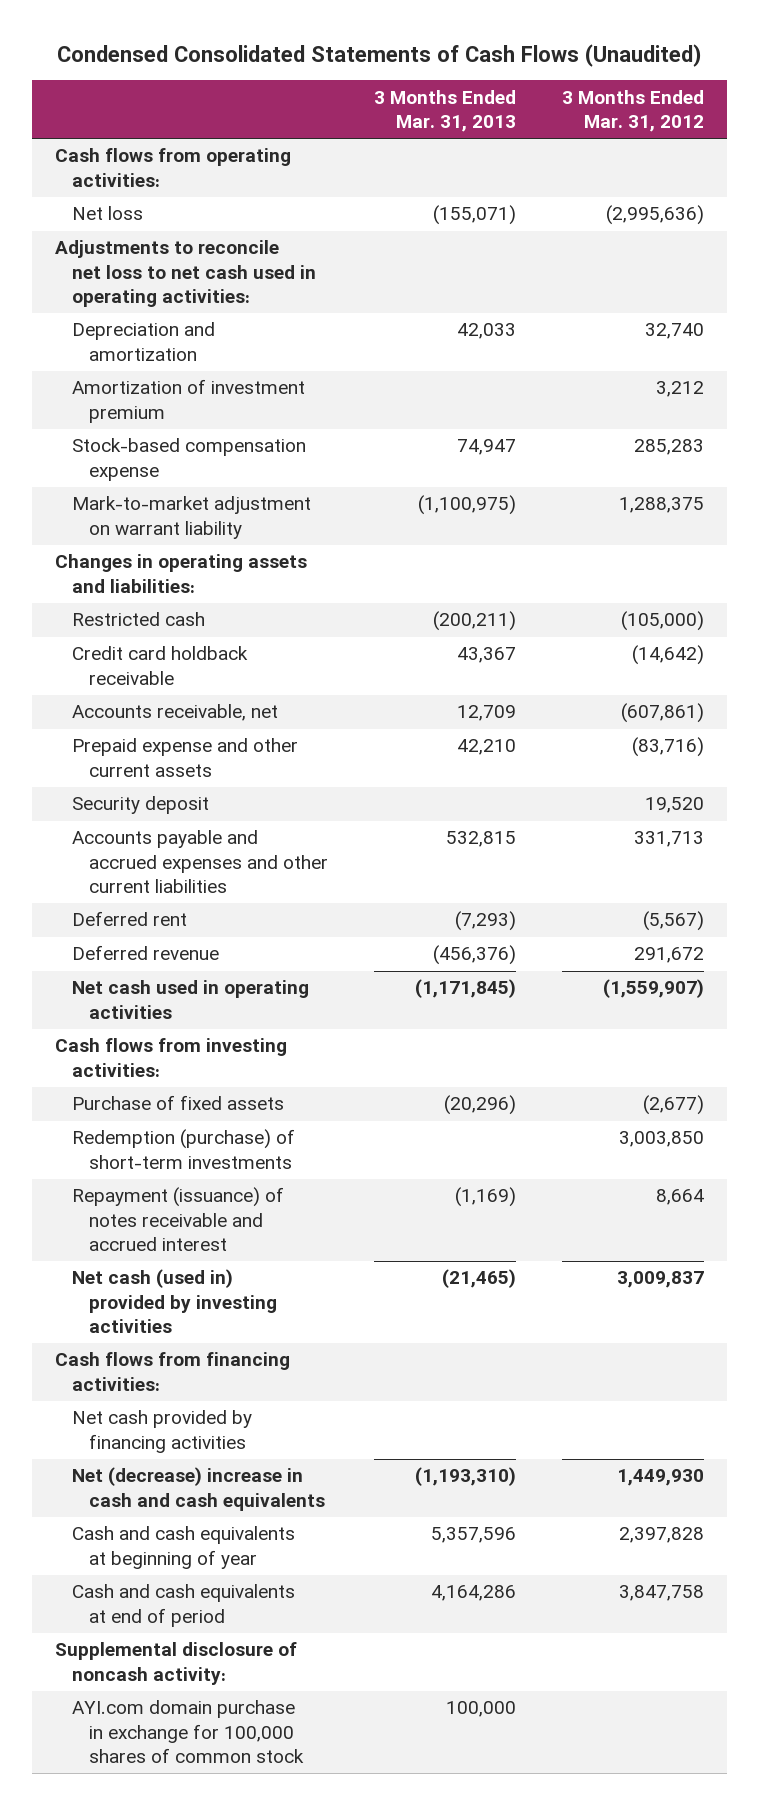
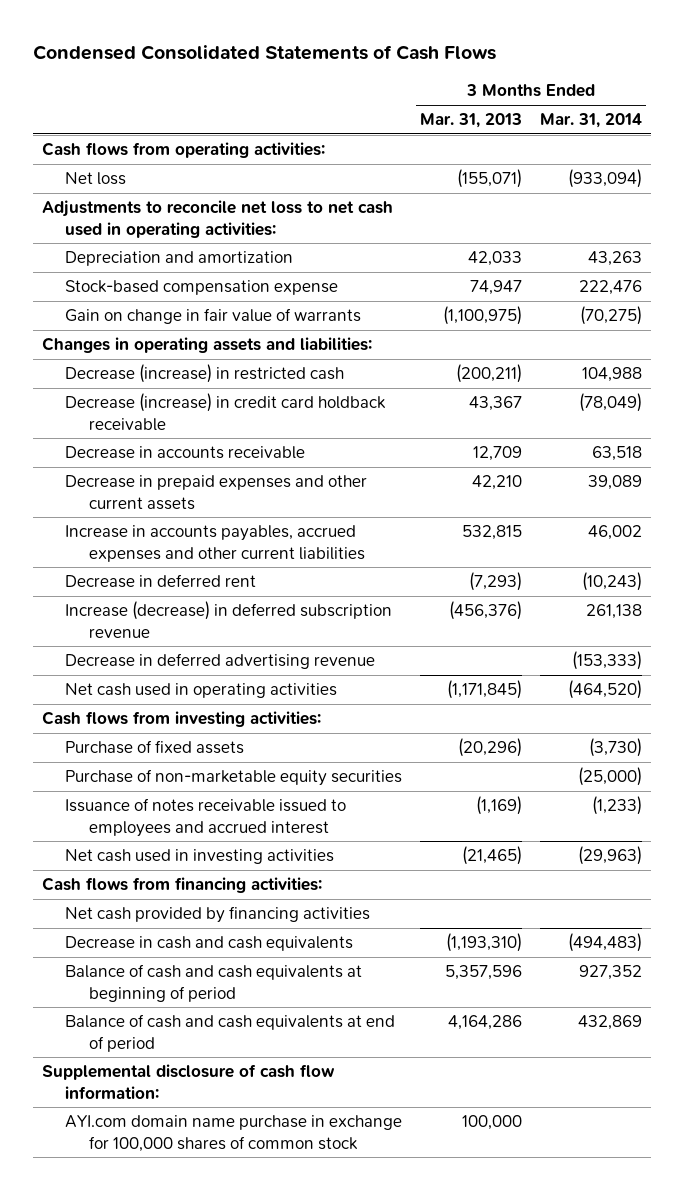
- Condensed Consolidated Statements of Cash Flows (Unaudited)
+ Condensed Consolidated Statements of Cash Flows
- | 3 Months Ended Mar. 31, 2013 | 3 Months Ended Mar. 31, 2012
+ | 3 Months Ended Mar. 31, 2013 | 3 Months Ended Mar. 31, 2014
- Amortization of investment premium | | 3,212
- Mark-to-market adjustment on warrant liability | (1,100,975) | 1,288,375
+ Gain on change in fair value of warrants | (1,100,975) | (70,275)
- Restricted cash | (200,211) | (105,000)
- Credit card holdback receivable | 43,367 | (14,642)
- Accounts receivable, net | 12,709 | (607,861)
- Prepaid expense and other current assets | 42,210 | (83,716)
- Security deposit | | 19,520
- Accounts payable and accrued expenses and other current liabilities | 532,815 | 331,713
- Deferred rent | (7,293) | (5,567)
- Deferred revenue | (456,376) | 291,672
+ Decrease (increase) in restricted cash | (200,211) | 104,988
+ Decrease (increase) in credit card holdback receivable | 43,367 | (78,049)
+ Decrease in accounts receivable | 12,709 | 63,518
+ Decrease in prepaid expenses and other current assets | 42,210 | 39,089
+ Increase in accounts payables, accrued expenses and other current liabilities | 532,815 | 46,002
+ Decrease in deferred rent | (7,293) | (10,243)
+ Increase (decrease) in deferred subscription revenue | (456,376) | 261,138
+ Decrease in deferred advertising revenue | | (153,333)
- Redemption (purchase) of short-term investments | | 3,003,850
- Repayment (issuance) of notes receivable and accrued interest | (1,169) | 8,664
- Net cash (used in) provided by investing activities | (21,465) | 3,009,837
+ Purchase of non-marketable equity securities | | (25,000)
+ Issuance of notes receivable issued to employees and accrued interest | (1,169) | (1,233)
+ Net cash used in investing activities | (21,465) | (29,963)
- Net (decrease) increase in cash and cash equivalents | (1,193,310) | 1,449,930
- Cash and cash equivalents at beginning of year | 5,357,596 | 2,397,828
- Cash and cash equivalents at end of period | 4,164,286 | 3,847,758
- Supplemental disclosure of noncash activity:
- AYI.com domain purchase in exchange for 100,000 shares of common stock | 100,000 |
+ Decrease in cash and cash equivalents | (1,193,310) | (494,483)
+ Balance of cash and cash equivalents at beginning of period | 5,357,596 | 927,352
+ Balance of cash and cash equivalents at end of period | 4,164,286 | 432,869
+ Supplemental disclosure of cash flow information:
+ AYI.com domain name purchase in exchange for 100,000 shares of common stock | 100,000 |

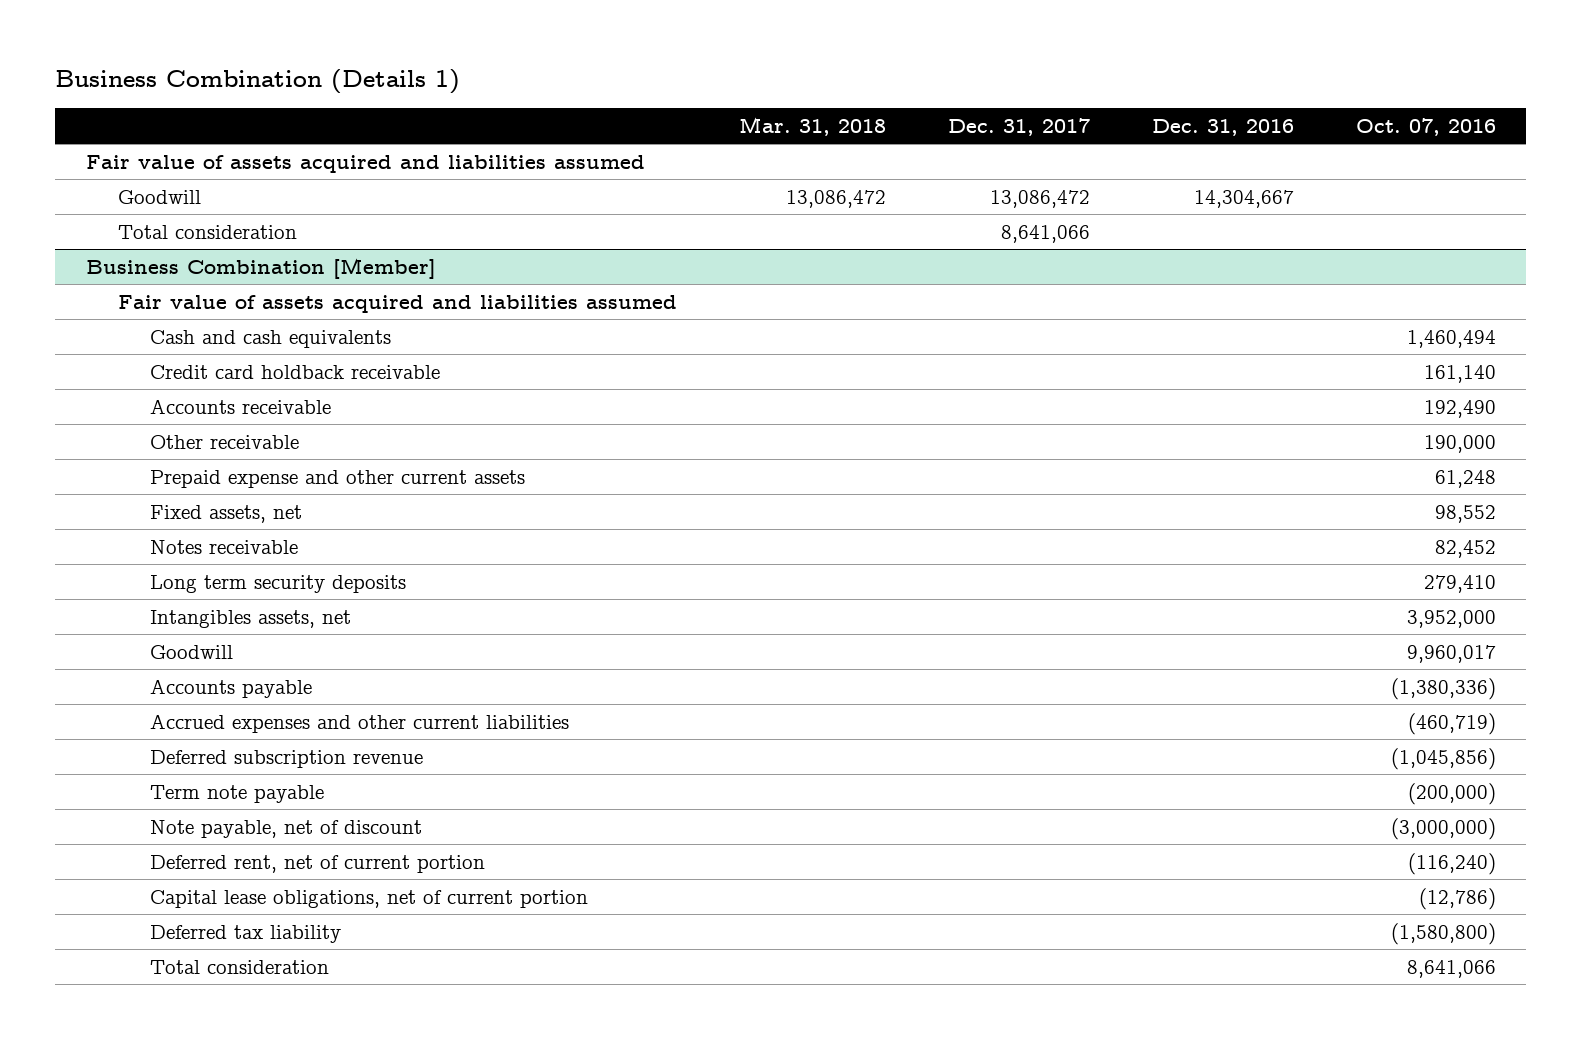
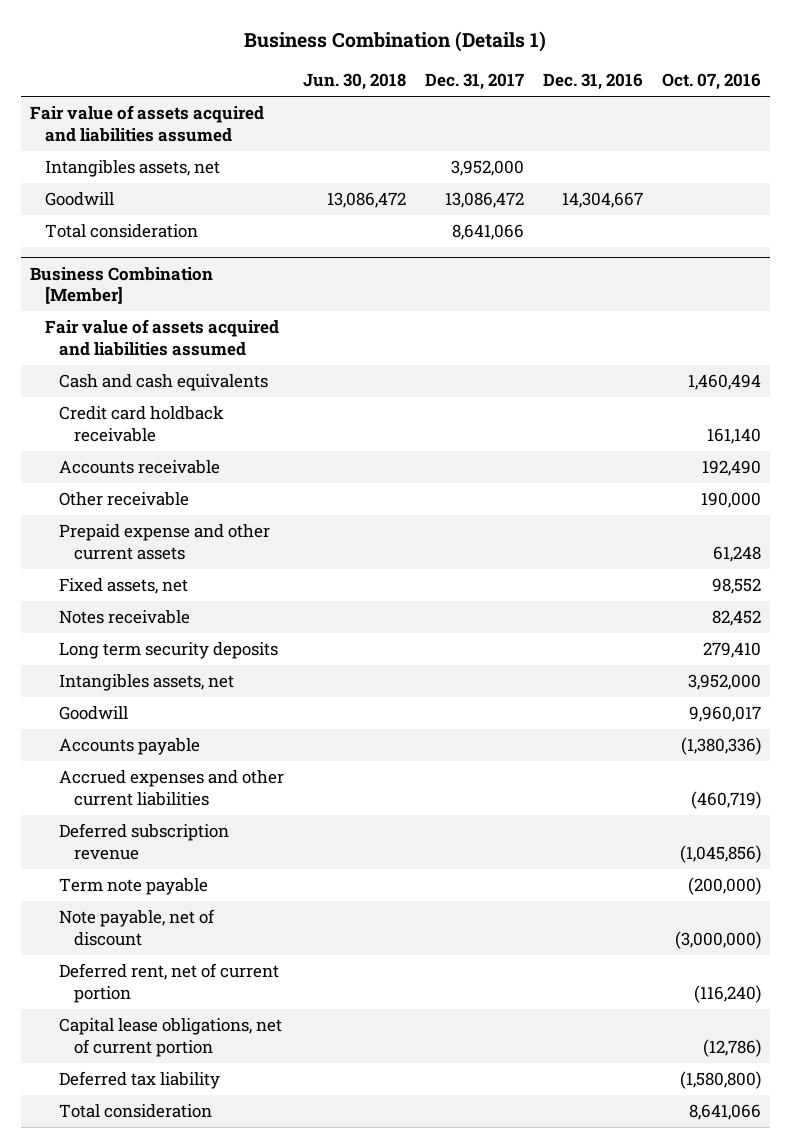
- | Mar. 31, 2018 | Dec. 31, 2017 | Dec. 31, 2016 | Oct. 07, 2016
+ | Jun. 30, 2018 | Dec. 31, 2017 | Dec. 31, 2016 | Oct. 07, 2016
+ Intangibles assets, net | | 3,952,000 | |

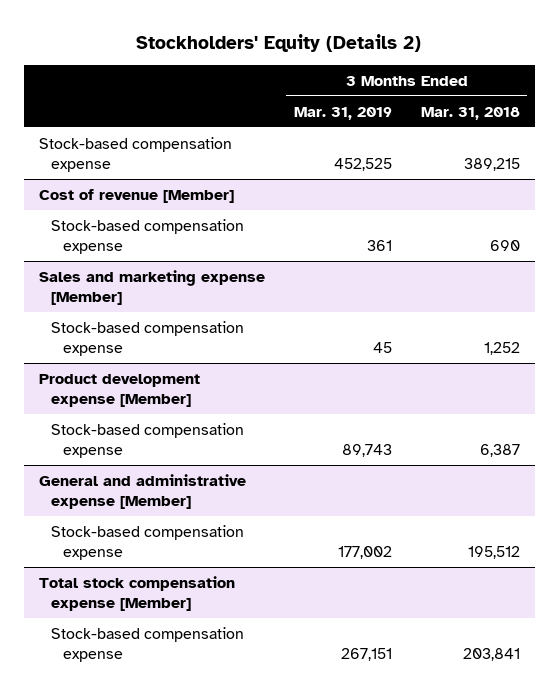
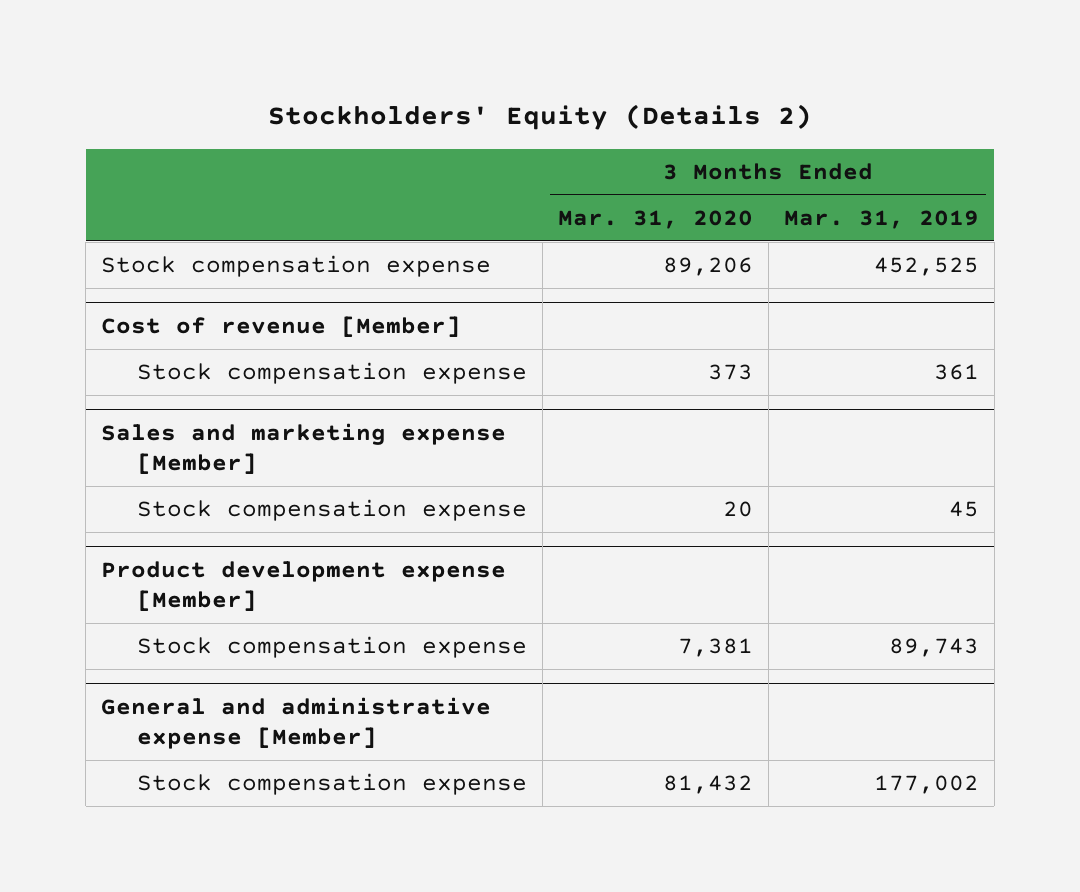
- | 3 Months Ended Mar. 31, 2019 | 3 Months Ended Mar. 31, 2018
+ | 3 Months Ended Mar. 31, 2020 | 3 Months Ended Mar. 31, 2019
- Stock-based compensation expense | 452,525 | 389,215
+ Stock compensation expense | 89,206 | 452,525
@ Cost of revenue [Member]
- Stock-based compensation expense | 361 | 690
+ Stock compensation expense | 373 | 361
@ Sales and marketing expense [Member]
- Stock-based compensation expense | 45 | 1,252
+ Stock compensation expense | 20 | 45
@ Product development expense [Member]
- Stock-based compensation expense | 89,743 | 6,387
+ Stock compensation expense | 7,381 | 89,743
@ General and administrative expense [Member]
- Stock-based compensation expense | 177,002 | 195,512
- Total stock compensation expense [Member]
- Stock-based compensation expense | 267,151 | 203,841
@ General and administrative expense [Member]
+ Stock compensation expense | 81,432 | 177,002

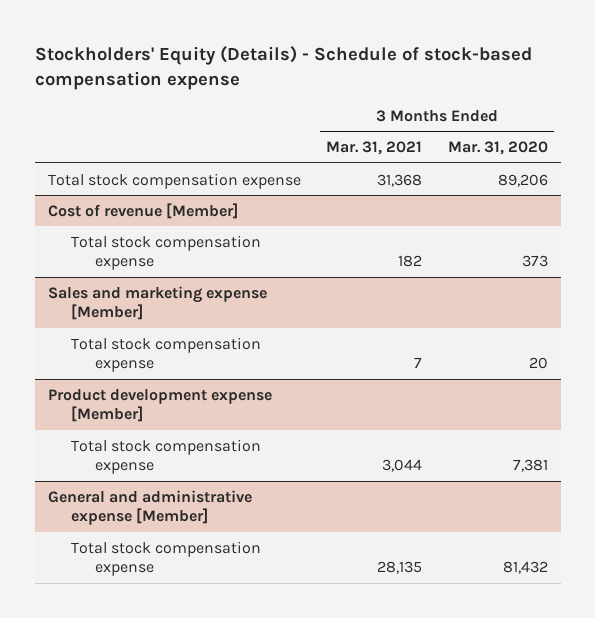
- Stockholders' Equity (Details 2)
+ Stockholders' Equity (Details) - Schedule of stock-based compensation expense
- | 3 Months Ended Mar. 31, 2020 | 3 Months Ended Mar. 31, 2019
+ | 3 Months Ended Mar. 31, 2021 | 3 Months Ended Mar. 31, 2020
- Stock compensation expense | 89,206 | 452,525
+ Total stock compensation expense | 31,368 | 89,206
@ Cost of revenue [Member]
- Stock compensation expense | 373 | 361
+ Total stock compensation expense | 182 | 373
@ Sales and marketing expense [Member]
- Stock compensation expense | 20 | 45
+ Total stock compensation expense | 7 | 20
@ Product development expense [Member]
- Stock compensation expense | 7,381 | 89,743
+ Total stock compensation expense | 3,044 | 7,381
@ General and administrative expense [Member]
- Stock compensation expense | 81,432 | 177,002
+ Total stock compensation expense | 28,135 | 81,432

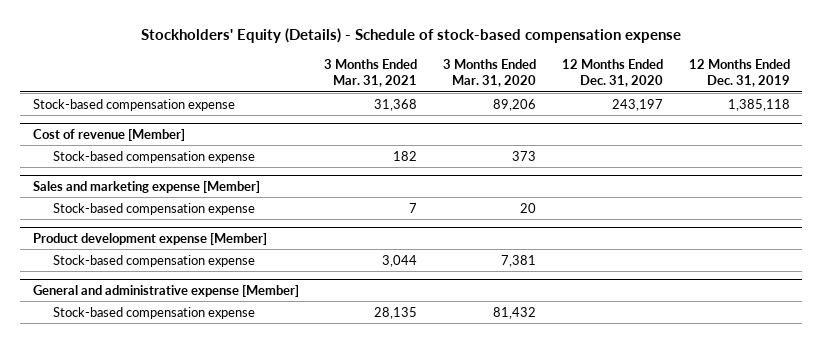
- | 3 Months Ended Mar. 31, 2021 | 3 Months Ended Mar. 31, 2020
+ | 3 Months Ended Mar. 31, 2021 | 3 Months Ended Mar. 31, 2020 | 12 Months Ended Dec. 31, 2020 | 12 Months Ended Dec. 31, 2019
- Total stock compensation expense | 31,368 | 89,206
+ Stock-based compensation expense | 31,368 | 89,206 | 243,197 | 1,385,118
@ Cost of revenue [Member]
- Total stock compensation expense | 182 | 373
+ Stock-based compensation expense | 182 | 373 | |
@ Sales and marketing expense [Member]
- Total stock compensation expense | 7 | 20
+ Stock-based compensation expense | 7 | 20 | |
@ Product development expense [Member]
- Total stock compensation expense | 3,044 | 7,381
+ Stock-based compensation expense | 3,044 | 7,381 | |
@ General and administrative expense [Member]
- Total stock compensation expense | 28,135 | 81,432
+ Stock-based compensation expense | 28,135 | 81,432 | |

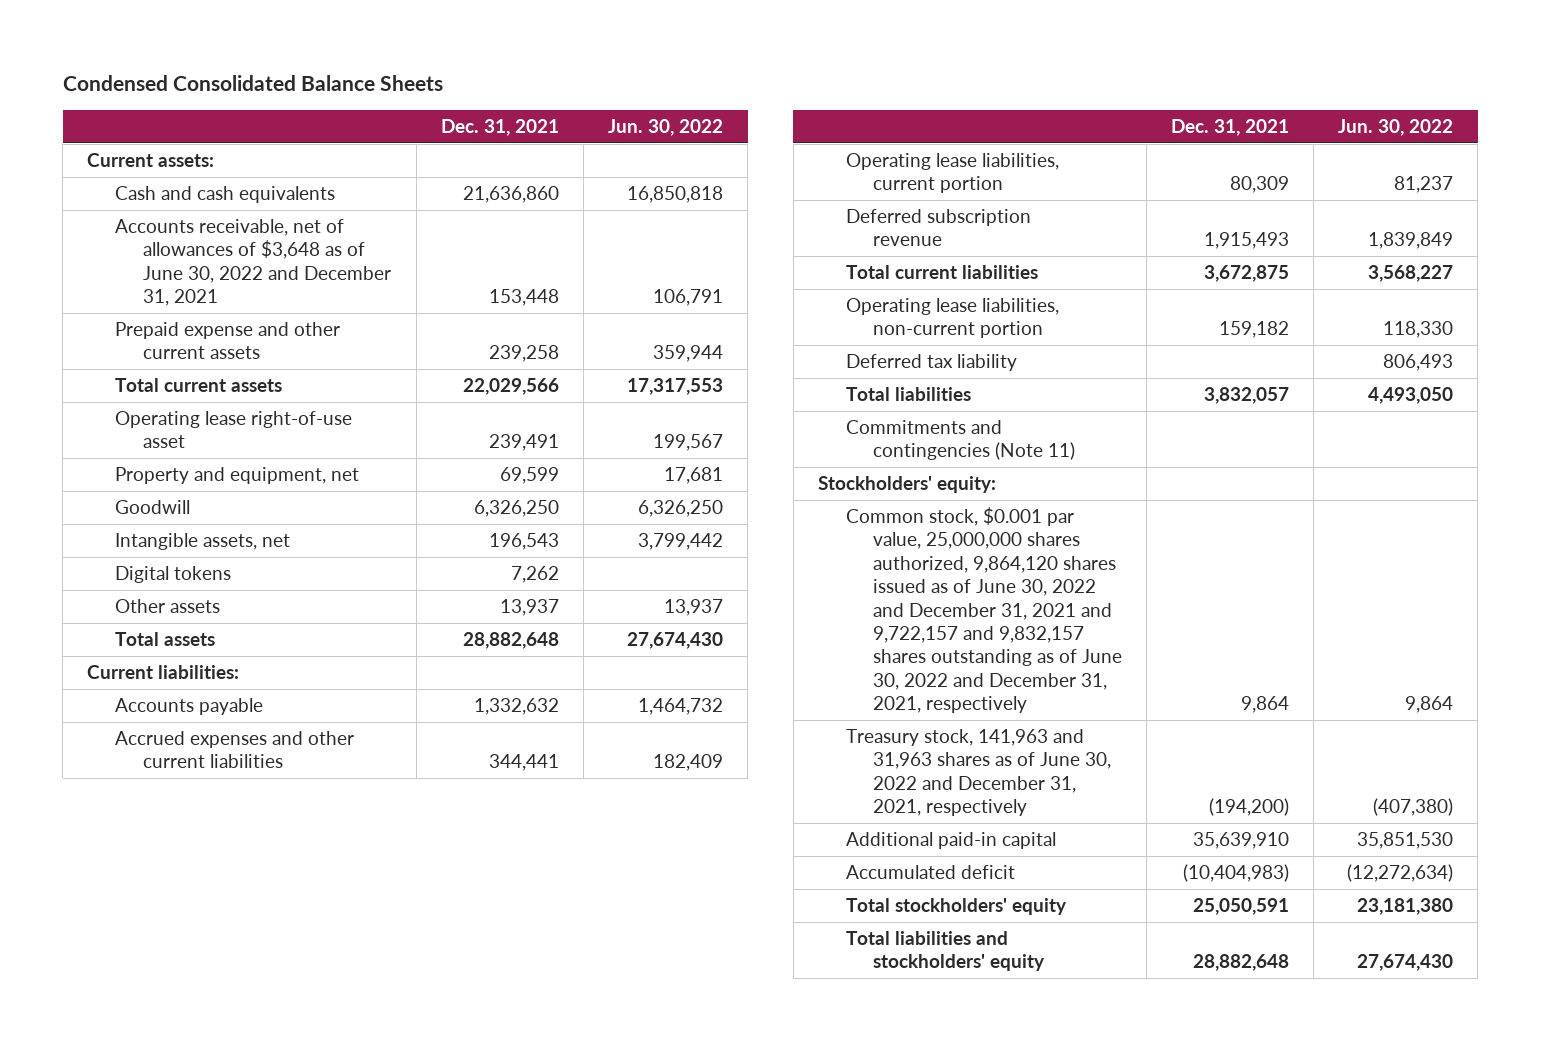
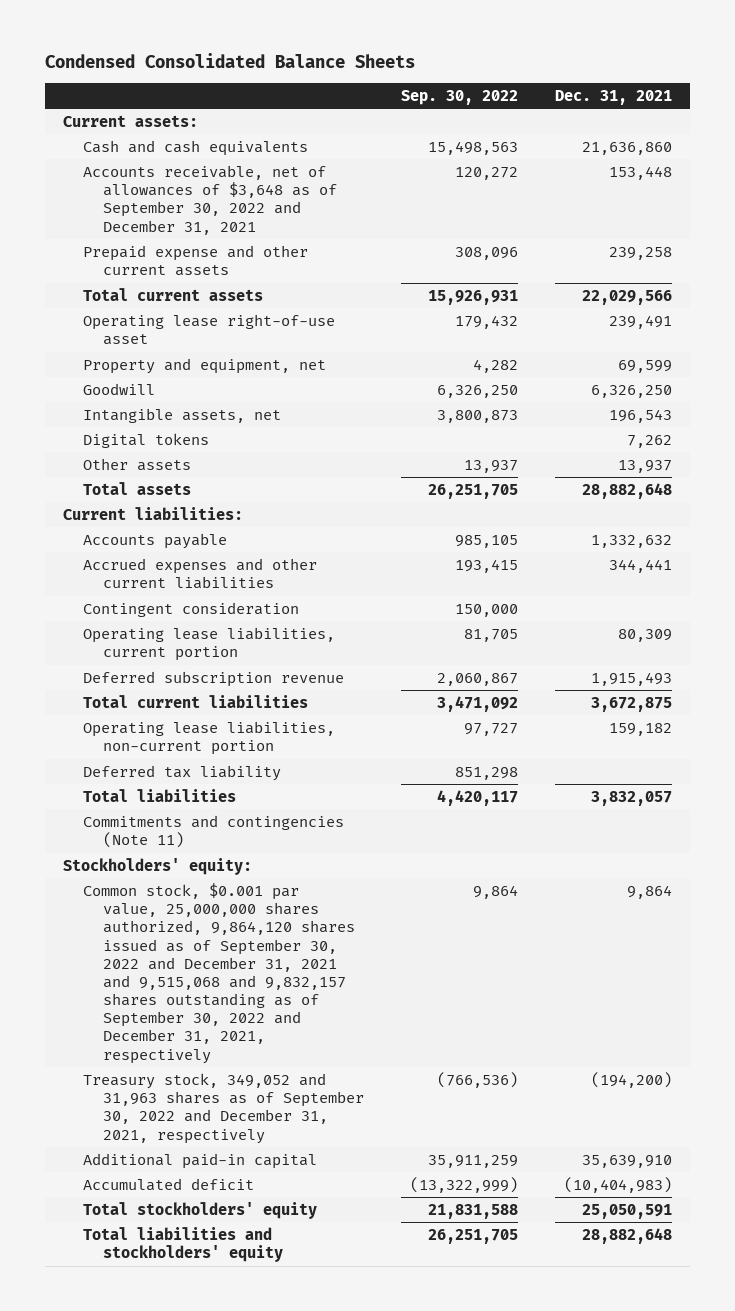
- | Dec. 31, 2021 | Jun. 30, 2022
+ | Sep. 30, 2022 | Dec. 31, 2021
- Accounts receivable, net of allowances of $3,648 as of June 30, 2022 and December 31, 2021 | 153,448 | 106,791
+ Accounts receivable, net of allowances of $3,648 as of September 30, 2022 and December 31, 2021 | 120,272 | 153,448
+ Contingent consideration | 150,000 |
- Common stock, $0.001 par value, 25,000,000 shares authorized, 9,864,120 shares issued as of June 30, 2022 and December 31, 2021 and 9,722,157 and 9,832,157 shares outstanding as of June 30, 2022 and December 31, 2021, respectively | 9,864 | 9,864
- Treasury stock, 141,963 and 31,963 shares as of June 30, 2022 and December 31, 2021, respectively | (194,200) | (407,380)
+ Common stock, $0.001 par value, 25,000,000 shares authorized, 9,864,120 shares issued as of September 30, 2022 and December 31, 2021 and 9,515,068 and 9,832,157 shares outstanding as of September 30, 2022 and December 31, 2021, respectively | 9,864 | 9,864
+ Treasury stock, 349,052 and 31,963 shares as of September 30, 2022 and December 31, 2021, respectively | (766,536) | (194,200)

